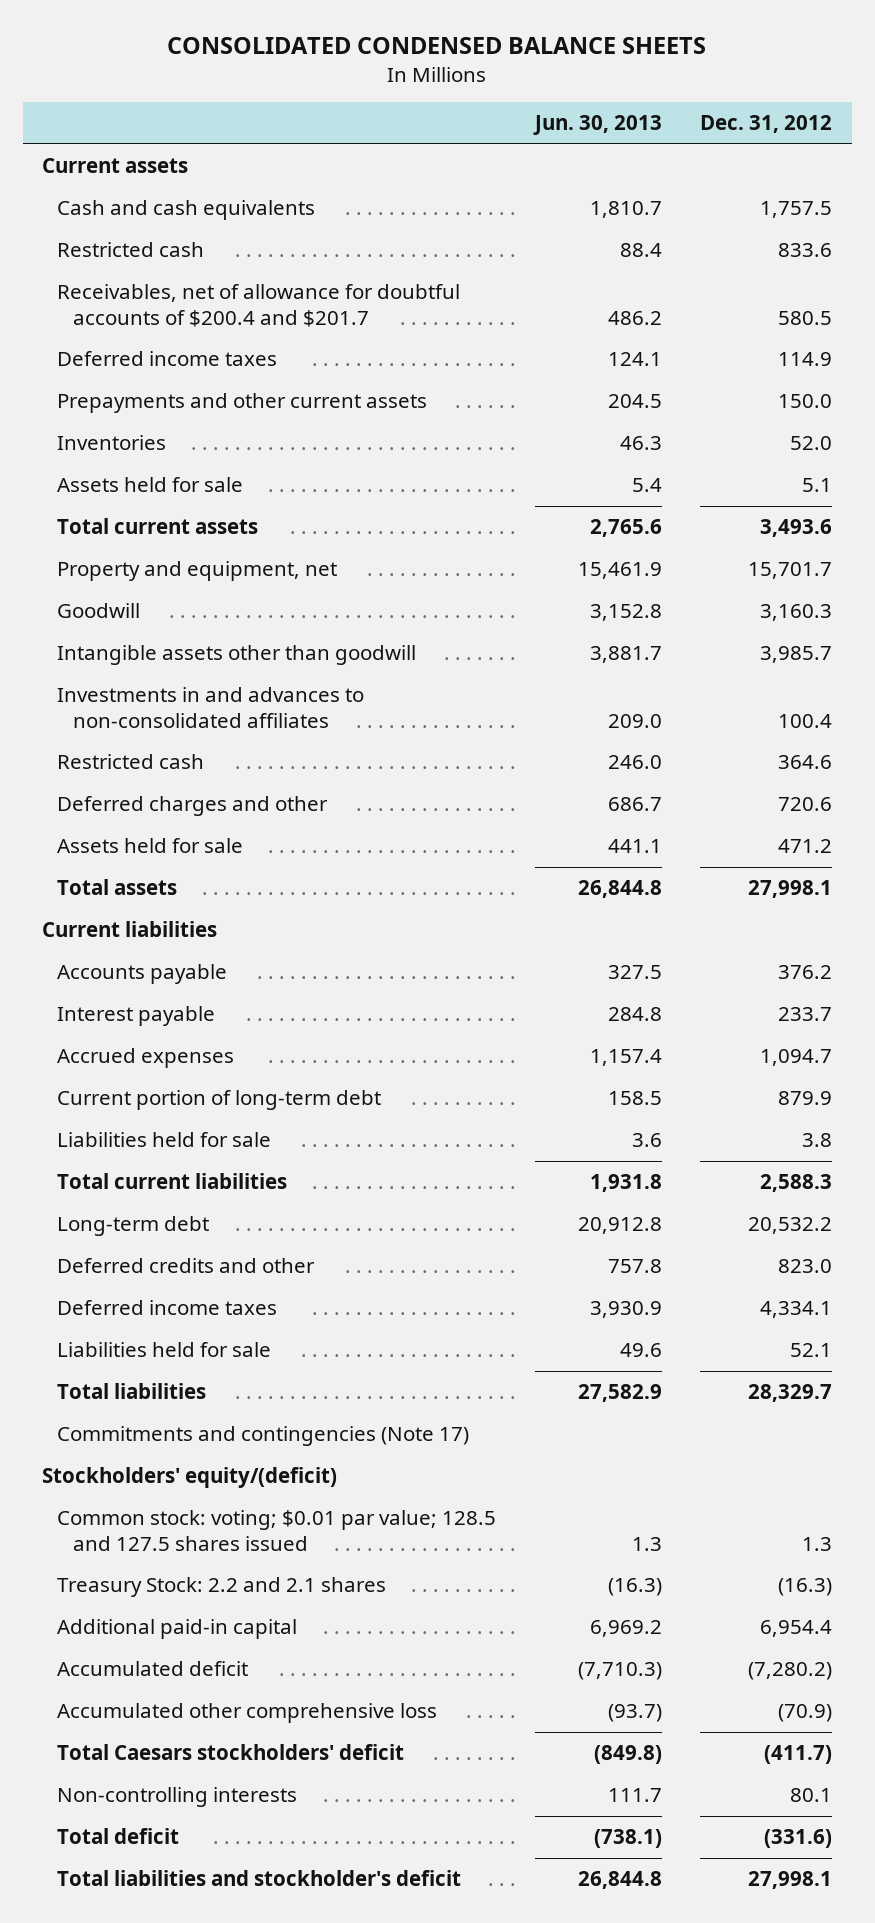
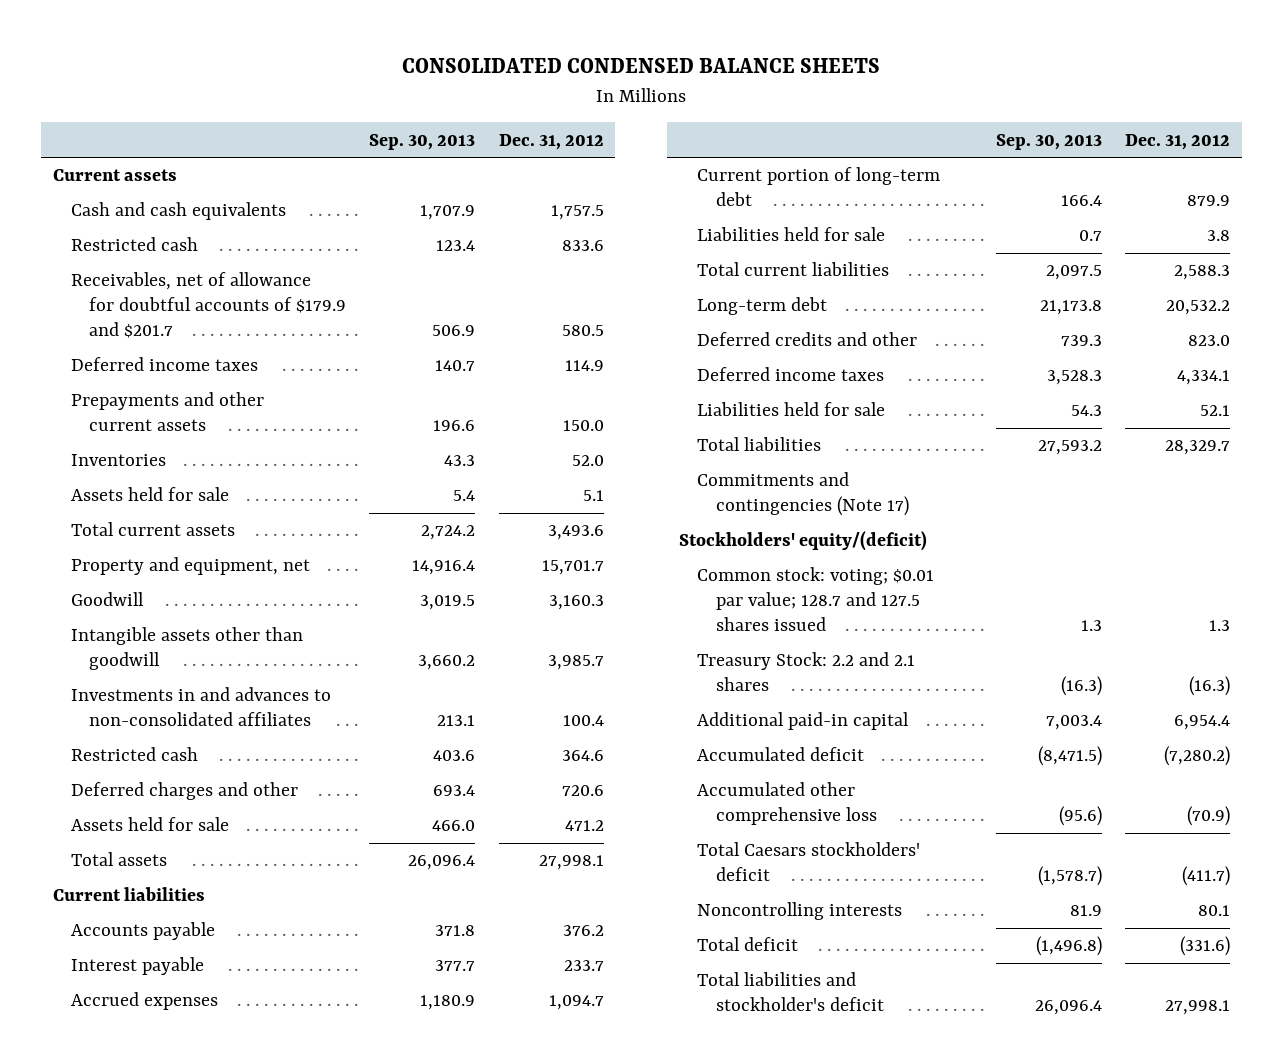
- | Jun. 30, 2013 | Dec. 31, 2012
+ | Sep. 30, 2013 | Dec. 31, 2012
- Receivables, net of allowance for doubtful accounts of $200.4 and $201.7 | 486.2 | 580.5
+ Receivables, net of allowance for doubtful accounts of $179.9 and $201.7 | 506.9 | 580.5
- Common stock: voting; $0.01 par value; 128.5 and 127.5 shares issued | 1.3 | 1.3
+ Common stock: voting; $0.01 par value; 128.7 and 127.5 shares issued | 1.3 | 1.3
- Non-controlling interests | 111.7 | 80.1
+ Noncontrolling interests | 81.9 | 80.1

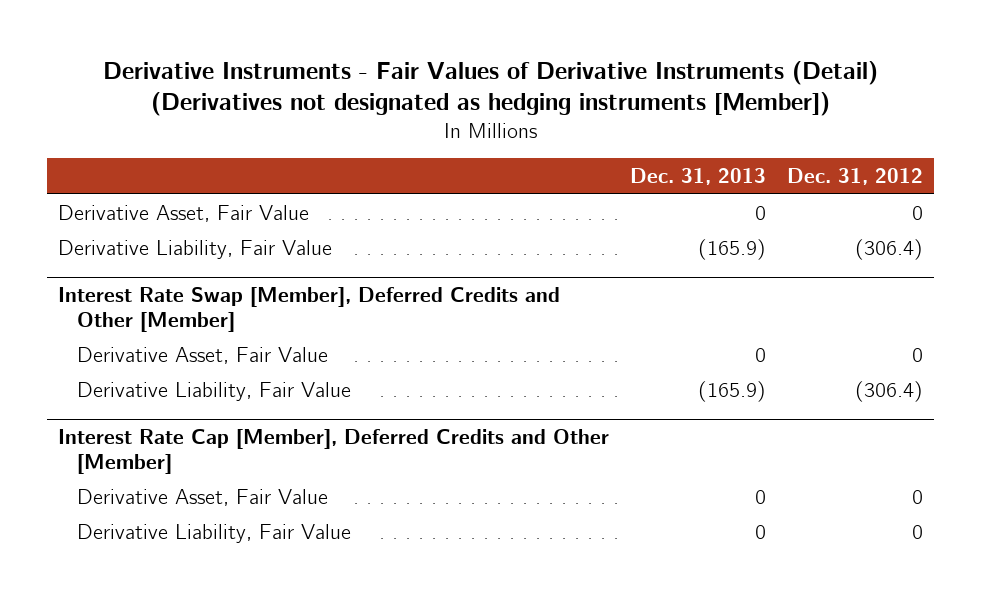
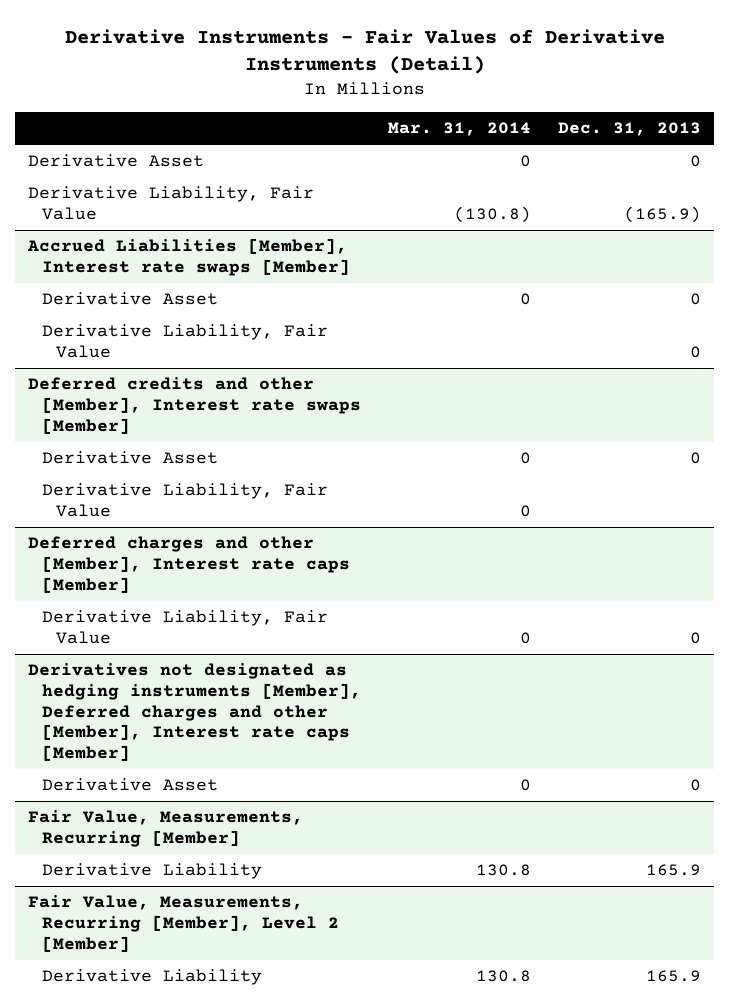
- Derivative Instruments - Fair Values of Derivative Instruments (Detail) (Derivatives not designated as hedging instruments [Member])
+ Derivative Instruments - Fair Values of Derivative Instruments (Detail)
- | Dec. 31, 2013 | Dec. 31, 2012
+ | Mar. 31, 2014 | Dec. 31, 2013
- Derivative Asset, Fair Value | 0 | 0
- Derivative Liability, Fair Value | (165.9) | (306.4)
- Interest Rate Swap [Member], Deferred Credits and Other [Member]
- Derivative Asset, Fair Value | 0 | 0
+ Derivative Asset | 0 | 0
- Interest Rate Cap [Member], Deferred Credits and Other [Member]
- Derivative Asset, Fair Value | 0 | 0
+ Accrued Liabilities [Member], Interest rate swaps [Member]
+ Derivative Asset | 0 | 0
+ Deferred credits and other [Member], Interest rate swaps [Member]
+ Derivative Asset | 0 | 0
+ Derivative Liability, Fair Value | 0 |
+ Deferred charges and other [Member], Interest rate caps [Member]
+ Derivative Liability, Fair Value | 0 | 0
+ Derivatives not designated as hedging instruments [Member], Deferred charges and other [Member], Interest rate caps [Member]
+ Derivative Asset | 0 | 0
+ Fair Value, Measurements, Recurring [Member]
+ Derivative Liability | 130.8 | 165.9
+ Fair Value, Measurements, Recurring [Member], Level 2 [Member]
+ Derivative Liability | 130.8 | 165.9

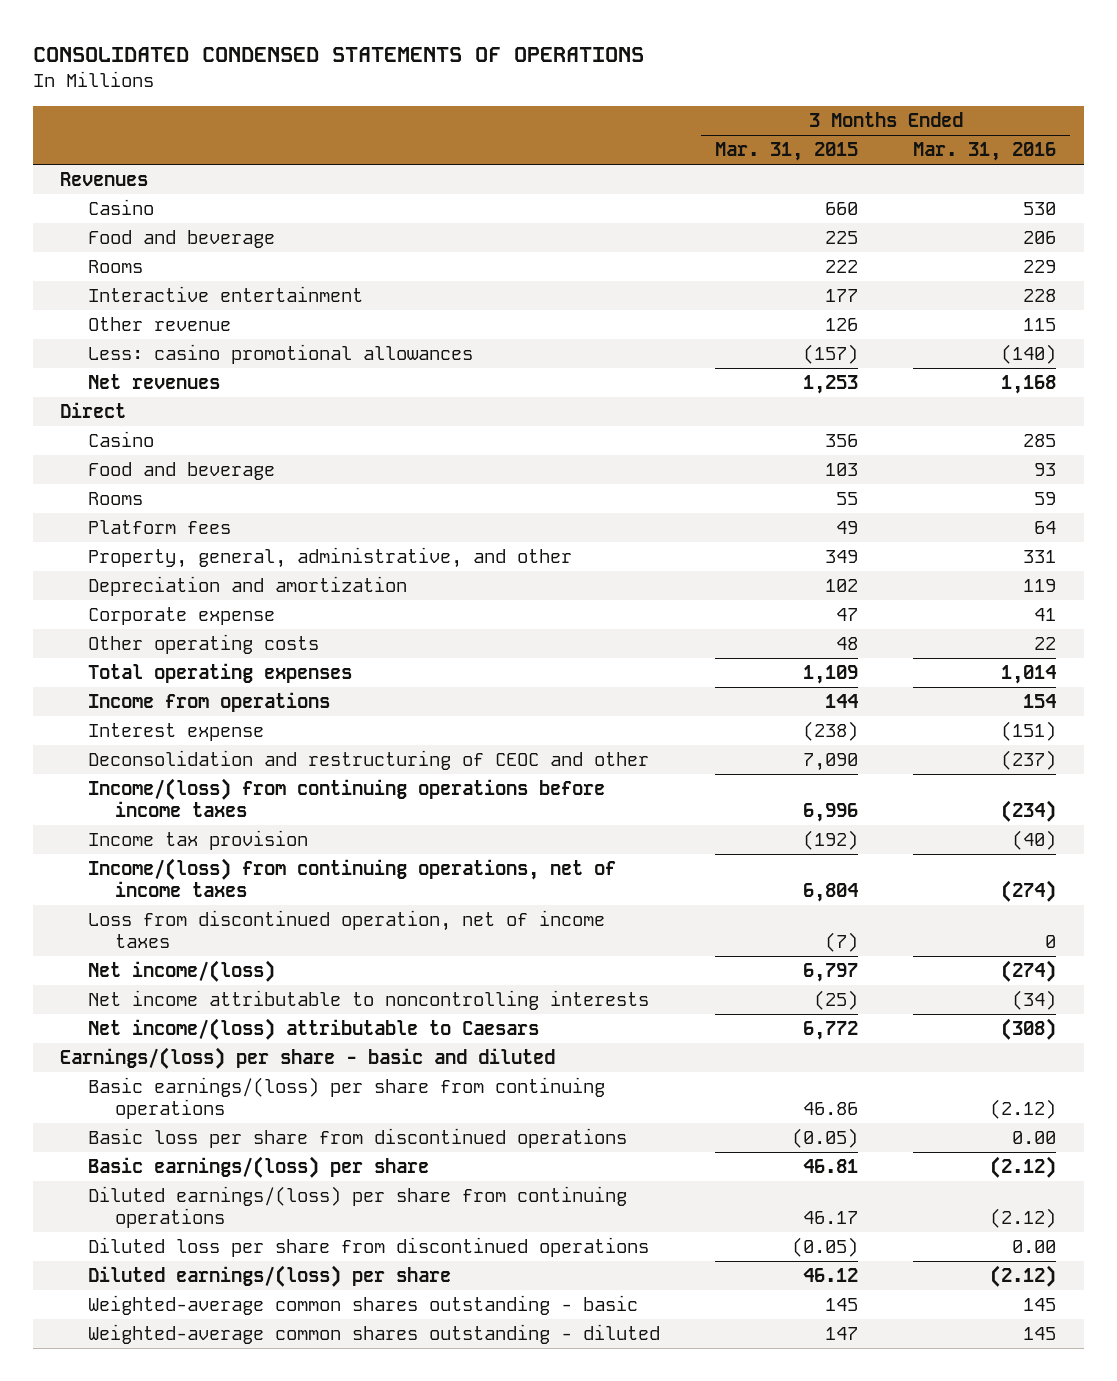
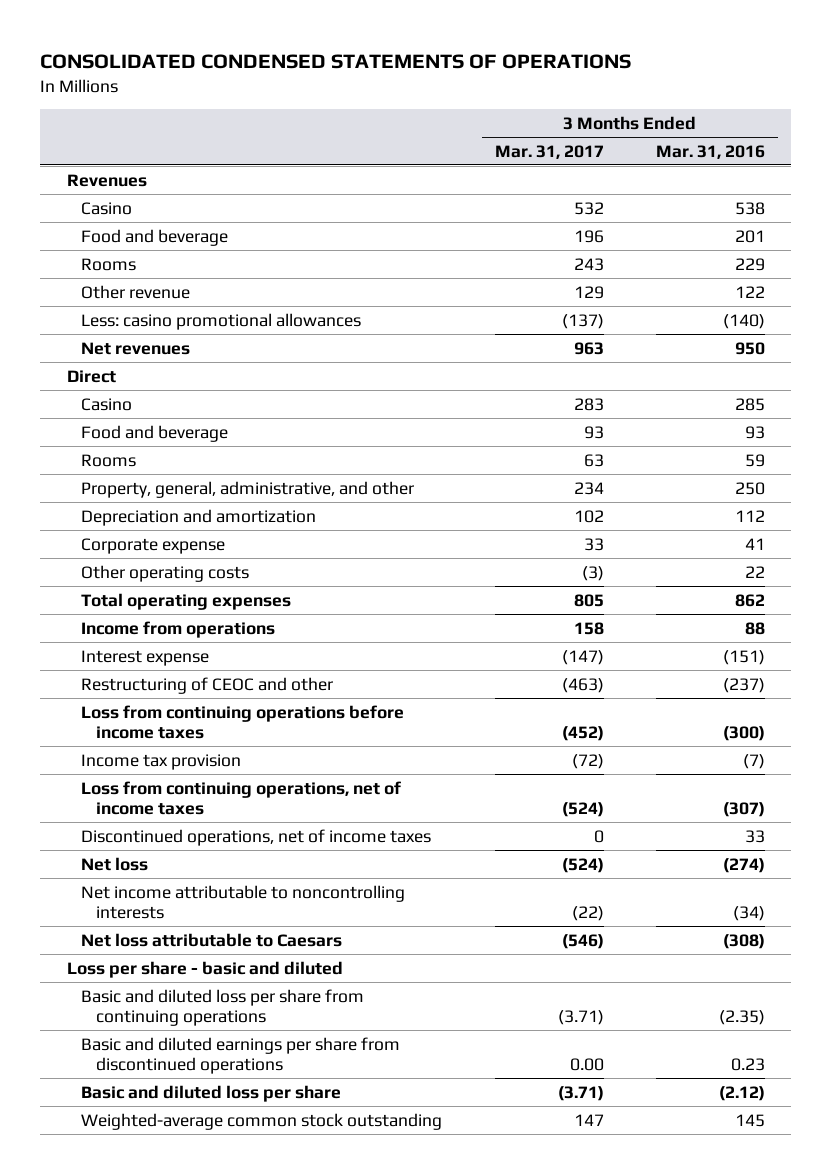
- | 3 Months Ended Mar. 31, 2015 | 3 Months Ended Mar. 31, 2016
+ | 3 Months Ended Mar. 31, 2017 | 3 Months Ended Mar. 31, 2016
- Casino | 660 | 530
- Food and beverage | 225 | 206
+ Casino | 532 | 538
+ Food and beverage | 196 | 201
- Interactive entertainment | 177 | 228
- Other revenue | 126 | 115
+ Other revenue | 129 | 122
- Net revenues | 1,253 | 1,168
+ Net revenues | 963 | 950
- Platform fees | 49 | 64
- Property, general, administrative, and other | 349 | 331
- Depreciation and amortization | 102 | 119
+ Property, general, administrative, and other | 234 | 250
+ Depreciation and amortization | 102 | 112
- Total operating expenses | 1,109 | 1,014
- Income from operations | 144 | 154
+ Total operating expenses | 805 | 862
+ Income from operations | 158 | 88
- Deconsolidation and restructuring of CEOC and other | 7,090 | (237)
- Income/(loss) from continuing operations before income taxes | 6,996 | (234)
- Income tax provision | (192) | (40)
- Income/(loss) from continuing operations, net of income taxes | 6,804 | (274)
- Loss from discontinued operation, net of income taxes | (7) | 0
- Net income/(loss) | 6,797 | (274)
+ Restructuring of CEOC and other | (463) | (237)
+ Loss from continuing operations before income taxes | (452) | (300)
+ Income tax provision | (72) | (7)
+ Loss from continuing operations, net of income taxes | (524) | (307)
+ Discontinued operations, net of income taxes | 0 | 33
+ Net loss | (524) | (274)
- Net income/(loss) attributable to Caesars | 6,772 | (308)
- Earnings/(loss) per share - basic and diluted
- Basic earnings/(loss) per share from continuing operations | 46.86 | (2.12)
- Basic loss per share from discontinued operations | (0.05) | 0.00
- Basic earnings/(loss) per share | 46.81 | (2.12)
- Diluted earnings/(loss) per share from continuing operations | 46.17 | (2.12)
- Diluted loss per share from discontinued operations | (0.05) | 0.00
- Diluted earnings/(loss) per share | 46.12 | (2.12)
- Weighted-average common shares outstanding - basic | 145 | 145
- Weighted-average common shares outstanding - diluted | 147 | 145
+ Net loss attributable to Caesars | (546) | (308)
+ Loss per share - basic and diluted
+ Basic and diluted loss per share from continuing operations | (3.71) | (2.35)
+ Basic and diluted earnings per share from discontinued operations | 0.00 | 0.23
+ Basic and diluted loss per share | (3.71) | (2.12)
+ Weighted-average common stock outstanding | 147 | 145

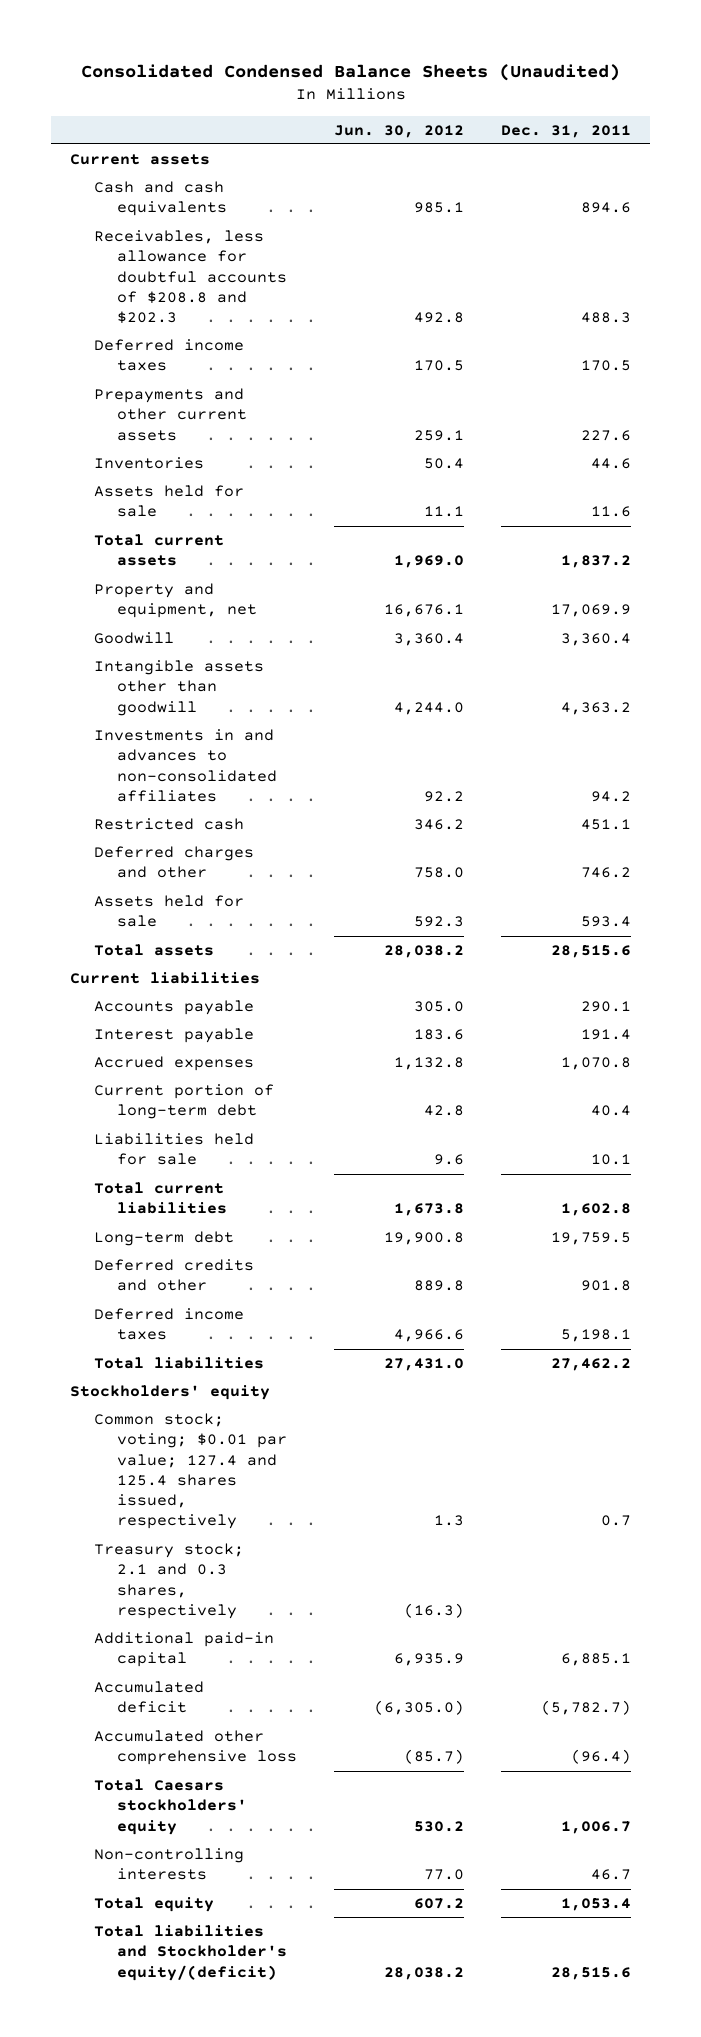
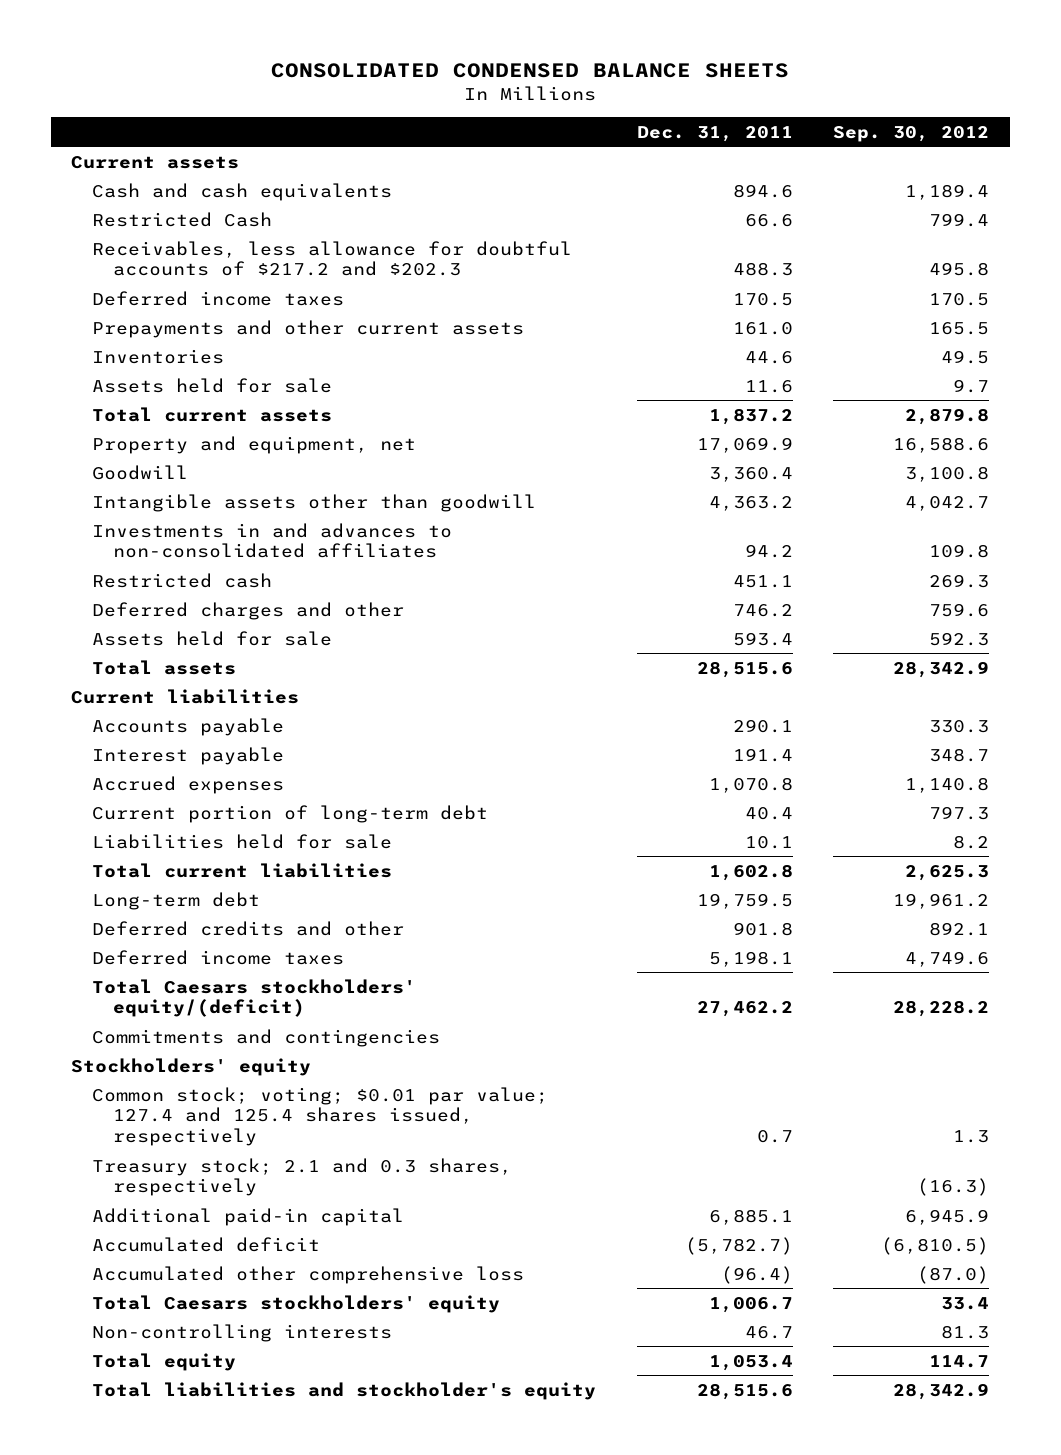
- Consolidated Condensed Balance Sheets (Unaudited)
+ CONSOLIDATED CONDENSED BALANCE SHEETS
- | Jun. 30, 2012 | Dec. 31, 2011
+ | Dec. 31, 2011 | Sep. 30, 2012
- Receivables, less allowance for doubtful accounts of $208.8 and $202.3 | 492.8 | 488.3
+ Restricted Cash | 66.6 | 799.4
+ Receivables, less allowance for doubtful accounts of $217.2 and $202.3 | 488.3 | 495.8
- Prepayments and other current assets | 259.1 | 227.6
+ Prepayments and other current assets | 161.0 | 165.5
- Total liabilities | 27,431.0 | 27,462.2
+ Total Caesars stockholders' equity/(deficit) | 27,462.2 | 28,228.2
+ Commitments and contingencies
- Total liabilities and Stockholder's equity/(deficit) | 28,038.2 | 28,515.6
+ Total liabilities and stockholder's equity | 28,515.6 | 28,342.9

